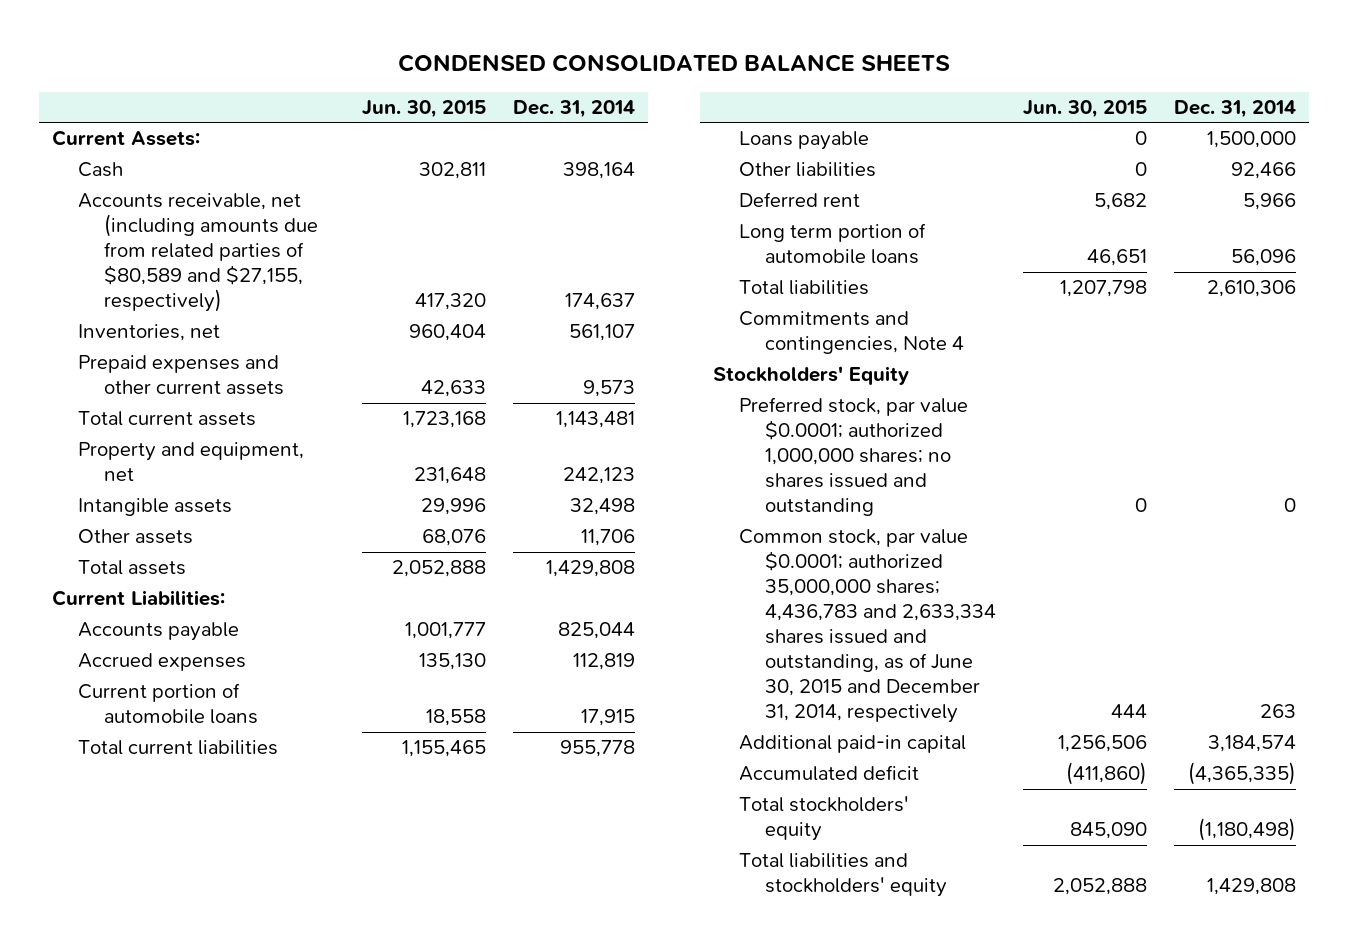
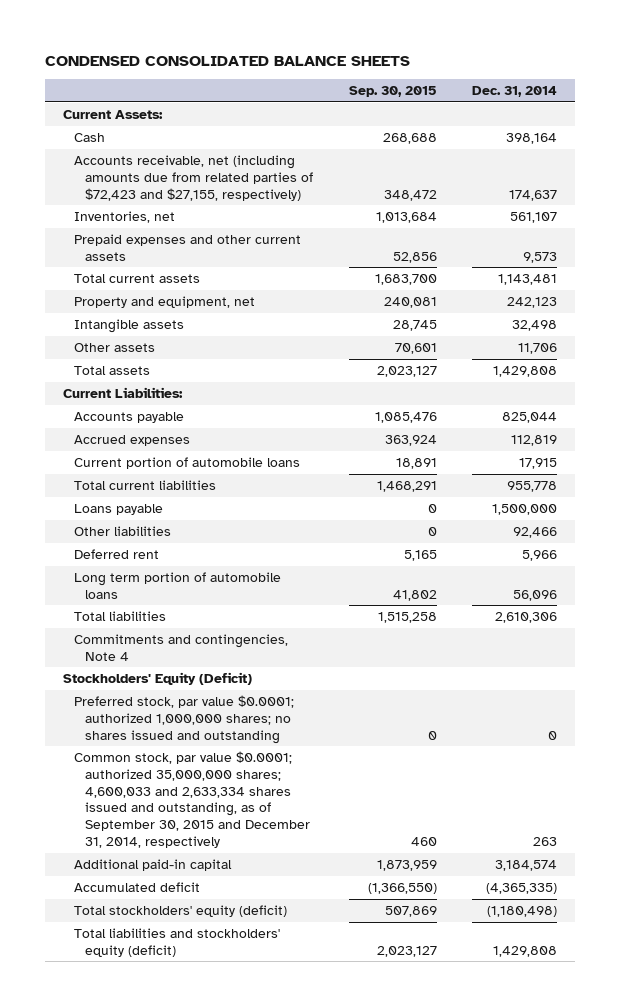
- | Jun. 30, 2015 | Dec. 31, 2014
+ | Sep. 30, 2015 | Dec. 31, 2014
- Accounts receivable, net (including amounts due from related parties of $80,589 and $27,155, respectively) | 417,320 | 174,637
+ Accounts receivable, net (including amounts due from related parties of $72,423 and $27,155, respectively) | 348,472 | 174,637
- Stockholders' Equity
+ Stockholders' Equity (Deficit)
- Common stock, par value $0.0001; authorized 35,000,000 shares; 4,436,783 and 2,633,334 shares issued and outstanding, as of June 30, 2015 and December 31, 2014, respectively | 444 | 263
+ Common stock, par value $0.0001; authorized 35,000,000 shares; 4,600,033 and 2,633,334 shares issued and outstanding, as of September 30, 2015 and December 31, 2014, respectively | 460 | 263
- Total stockholders' equity | 845,090 | (1,180,498)
- Total liabilities and stockholders' equity | 2,052,888 | 1,429,808
+ Total stockholders' equity (deficit) | 507,869 | (1,180,498)
+ Total liabilities and stockholders' equity (deficit) | 2,023,127 | 1,429,808

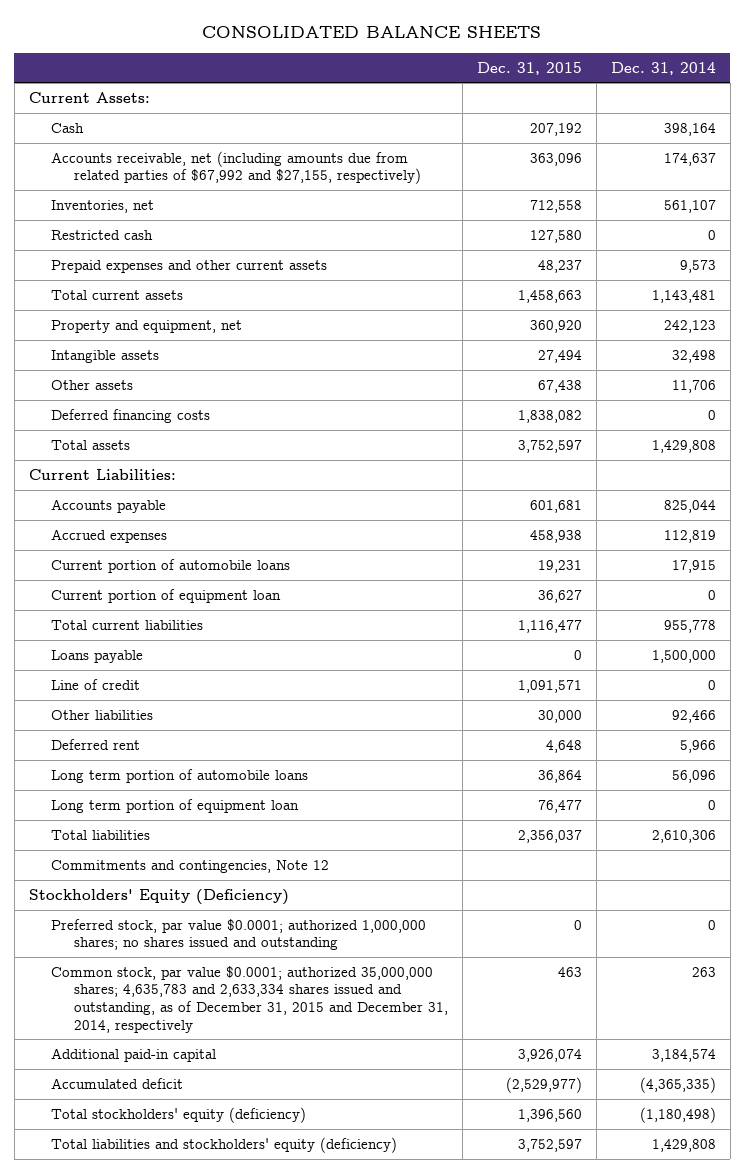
- CONDENSED CONSOLIDATED BALANCE SHEETS
+ CONSOLIDATED BALANCE SHEETS
- | Sep. 30, 2015 | Dec. 31, 2014
+ | Dec. 31, 2015 | Dec. 31, 2014
- Accounts receivable, net (including amounts due from related parties of $72,423 and $27,155, respectively) | 348,472 | 174,637
+ Accounts receivable, net (including amounts due from related parties of $67,992 and $27,155, respectively) | 363,096 | 174,637
+ Restricted cash | 127,580 | 0
+ Deferred financing costs | 1,838,082 | 0
+ Current portion of equipment loan | 36,627 | 0
+ Line of credit | 1,091,571 | 0
+ Long term portion of equipment loan | 76,477 | 0
- Commitments and contingencies, Note 4
- Stockholders' Equity (Deficit)
+ Commitments and contingencies, Note 12
+ Stockholders' Equity (Deficiency)
- Common stock, par value $0.0001; authorized 35,000,000 shares; 4,600,033 and 2,633,334 shares issued and outstanding, as of September 30, 2015 and December 31, 2014, respectively | 460 | 263
+ Common stock, par value $0.0001; authorized 35,000,000 shares; 4,635,783 and 2,633,334 shares issued and outstanding, as of December 31, 2015 and December 31, 2014, respectively | 463 | 263
- Total stockholders' equity (deficit) | 507,869 | (1,180,498)
- Total liabilities and stockholders' equity (deficit) | 2,023,127 | 1,429,808
+ Total stockholders' equity (deficiency) | 1,396,560 | (1,180,498)
+ Total liabilities and stockholders' equity (deficiency) | 3,752,597 | 1,429,808

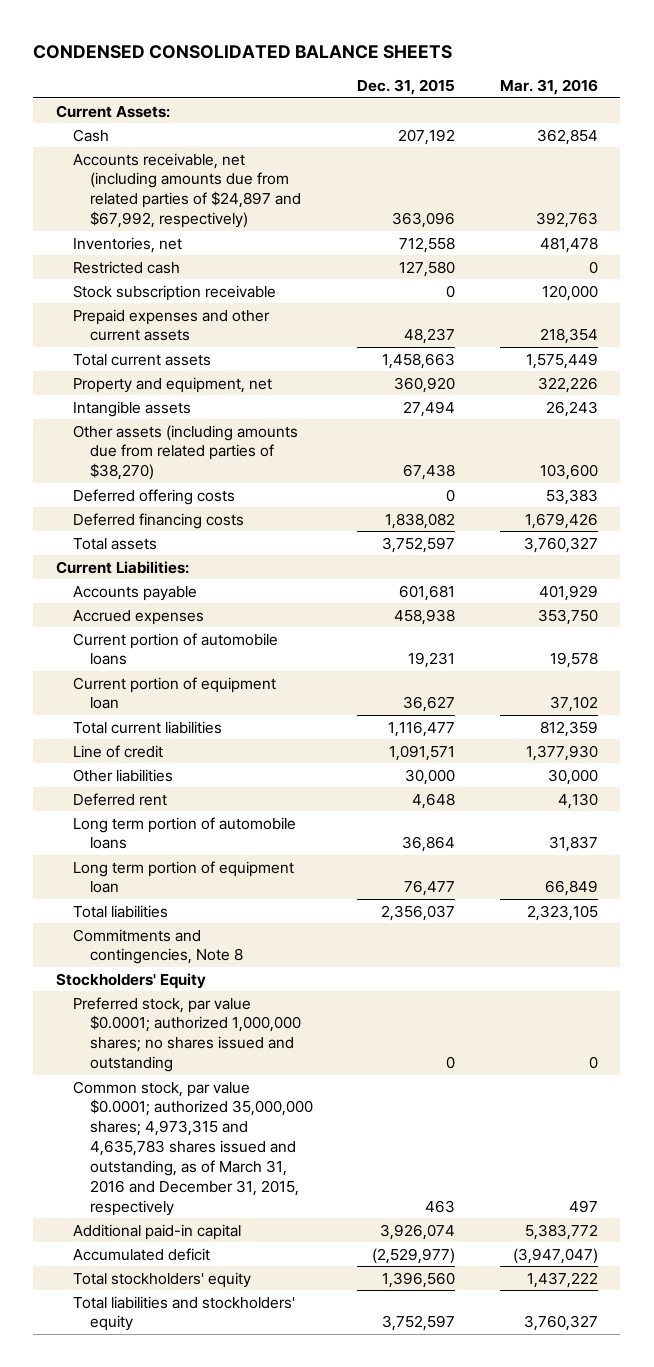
- CONSOLIDATED BALANCE SHEETS
+ CONDENSED CONSOLIDATED BALANCE SHEETS
- | Dec. 31, 2015 | Dec. 31, 2014
+ | Dec. 31, 2015 | Mar. 31, 2016
- Accounts receivable, net (including amounts due from related parties of $67,992 and $27,155, respectively) | 363,096 | 174,637
+ Accounts receivable, net (including amounts due from related parties of $24,897 and $67,992, respectively) | 363,096 | 392,763
+ Stock subscription receivable | 0 | 120,000
- Other assets | 67,438 | 11,706
+ Other assets (including amounts due from related parties of $38,270) | 67,438 | 103,600
+ Deferred offering costs | 0 | 53,383
- Loans payable | 0 | 1,500,000
- Commitments and contingencies, Note 12
- Stockholders' Equity (Deficiency)
+ Commitments and contingencies, Note 8
+ Stockholders' Equity
- Common stock, par value $0.0001; authorized 35,000,000 shares; 4,635,783 and 2,633,334 shares issued and outstanding, as of December 31, 2015 and December 31, 2014, respectively | 463 | 263
+ Common stock, par value $0.0001; authorized 35,000,000 shares; 4,973,315 and 4,635,783 shares issued and outstanding, as of March 31, 2016 and December 31, 2015, respectively | 463 | 497
- Total stockholders' equity (deficiency) | 1,396,560 | (1,180,498)
- Total liabilities and stockholders' equity (deficiency) | 3,752,597 | 1,429,808
+ Total stockholders' equity | 1,396,560 | 1,437,222
+ Total liabilities and stockholders' equity | 3,752,597 | 3,760,327

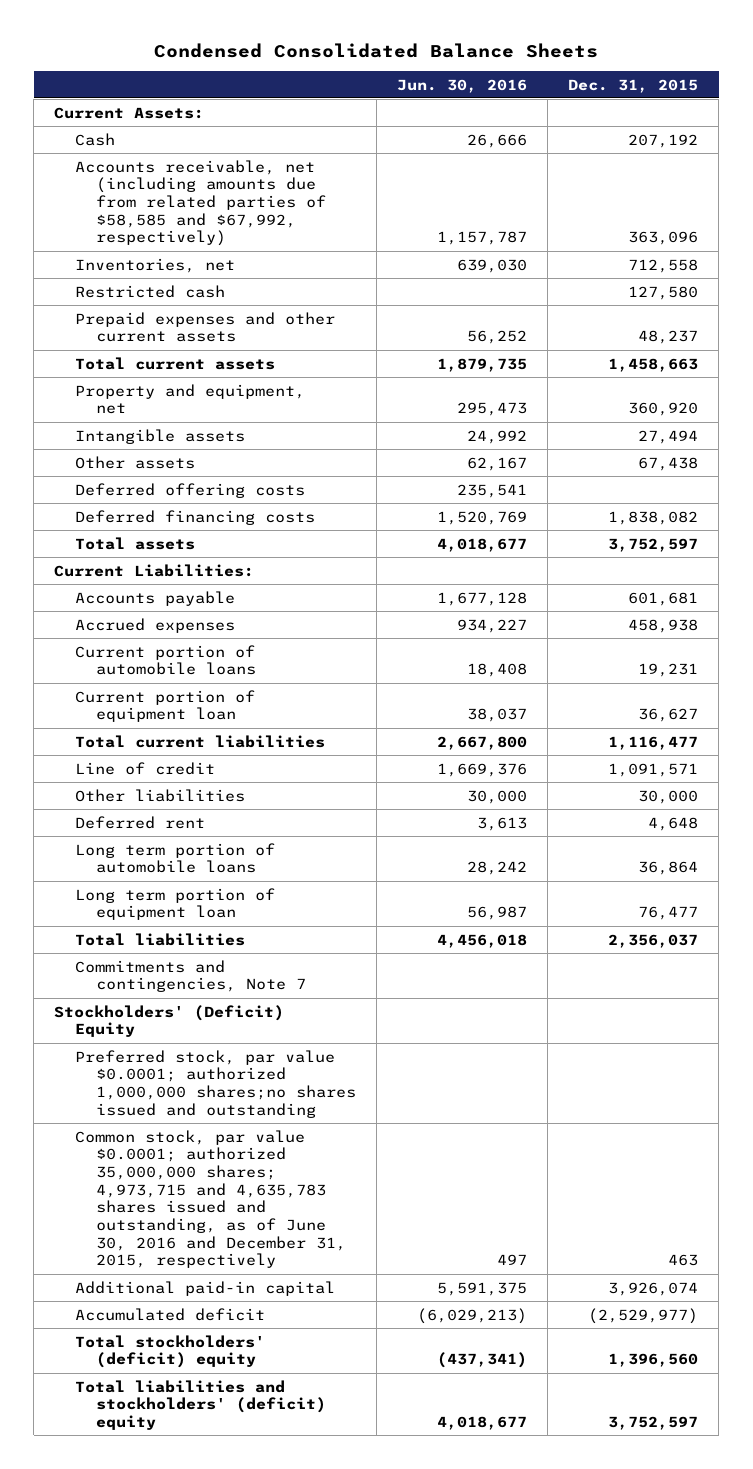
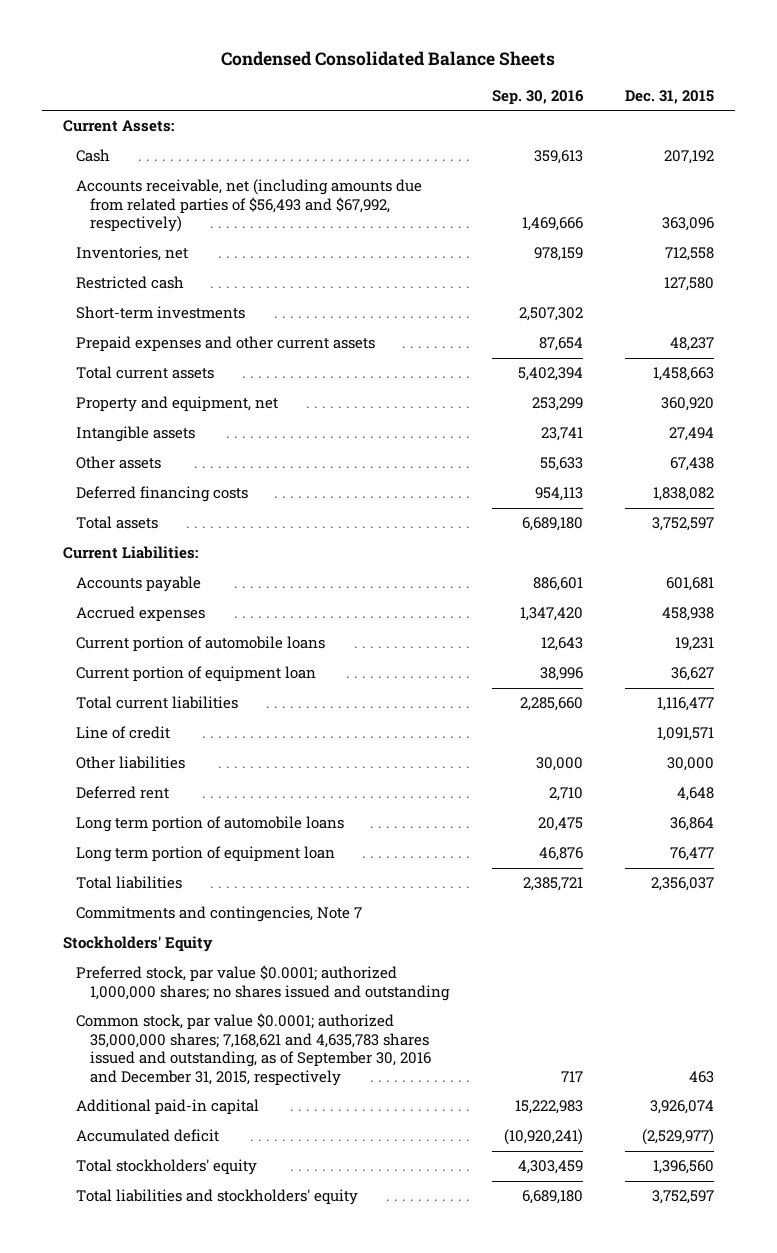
- | Jun. 30, 2016 | Dec. 31, 2015
+ | Sep. 30, 2016 | Dec. 31, 2015
- Accounts receivable, net (including amounts due from related parties of $58,585 and $67,992, respectively) | 1,157,787 | 363,096
+ Accounts receivable, net (including amounts due from related parties of $56,493 and $67,992, respectively) | 1,469,666 | 363,096
+ Short-term investments | 2,507,302 |
- Deferred offering costs | 235,541 |
- Stockholders' (Deficit) Equity
- Preferred stock, par value $0.0001; authorized 1,000,000 shares;no shares issued and outstanding
- Common stock, par value $0.0001; authorized 35,000,000 shares; 4,973,715 and 4,635,783 shares issued and outstanding, as of June 30, 2016 and December 31, 2015, respectively | 497 | 463
+ Stockholders' Equity
+ Preferred stock, par value $0.0001; authorized 1,000,000 shares; no shares issued and outstanding
+ Common stock, par value $0.0001; authorized 35,000,000 shares; 7,168,621 and 4,635,783 shares issued and outstanding, as of September 30, 2016 and December 31, 2015, respectively | 717 | 463
- Total stockholders' (deficit) equity | (437,341) | 1,396,560
- Total liabilities and stockholders' (deficit) equity | 4,018,677 | 3,752,597
+ Total stockholders' equity | 4,303,459 | 1,396,560
+ Total liabilities and stockholders' equity | 6,689,180 | 3,752,597

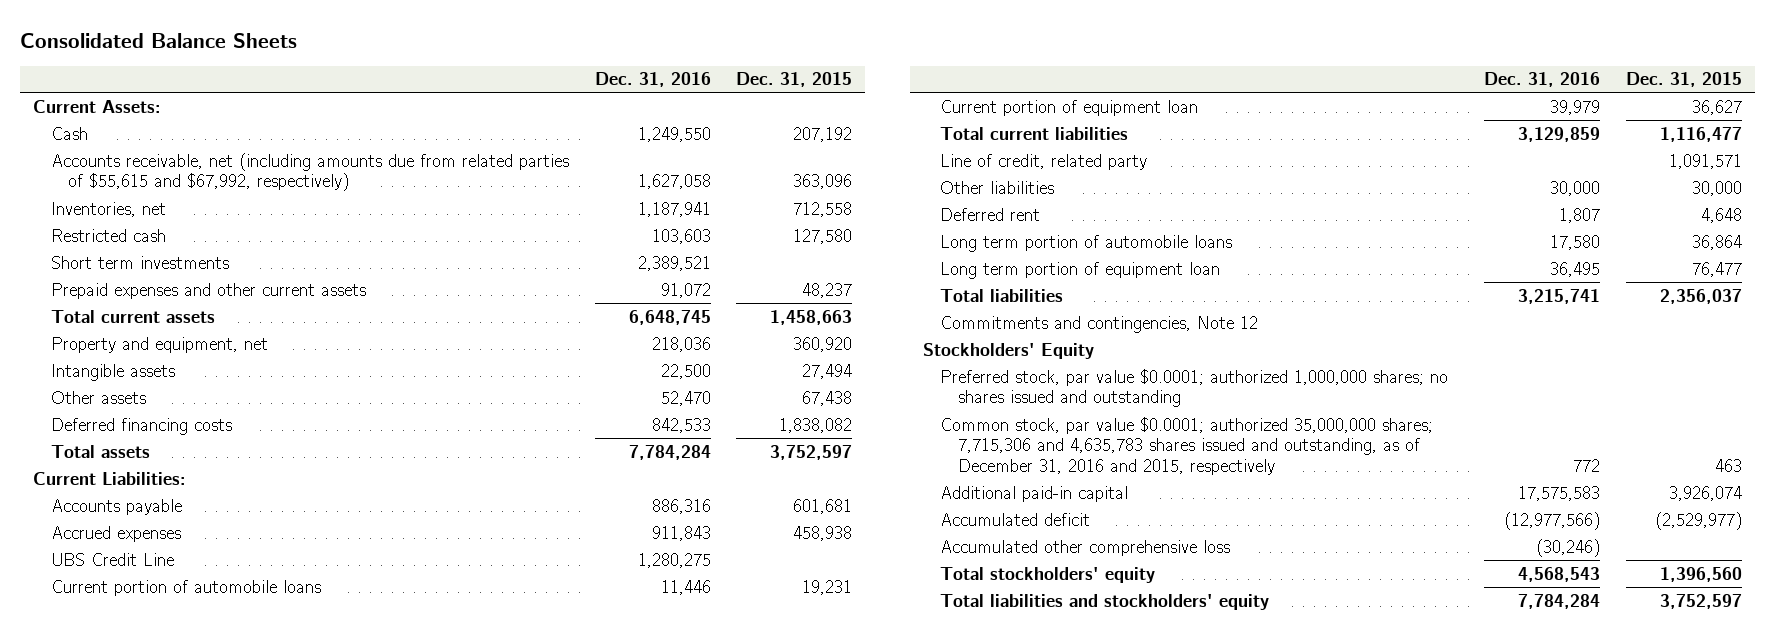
- Condensed Consolidated Balance Sheets
+ Consolidated Balance Sheets
- | Sep. 30, 2016 | Dec. 31, 2015
+ | Dec. 31, 2016 | Dec. 31, 2015
- Accounts receivable, net (including amounts due from related parties of $56,493 and $67,992, respectively) | 1,469,666 | 363,096
+ Accounts receivable, net (including amounts due from related parties of $55,615 and $67,992, respectively) | 1,627,058 | 363,096
- Short-term investments | 2,507,302 |
+ Short term investments | 2,389,521 |
+ UBS Credit Line | 1,280,275 |
- Line of credit | | 1,091,571
+ Line of credit, related party | | 1,091,571
- Commitments and contingencies, Note 7
+ Commitments and contingencies, Note 12
- Common stock, par value $0.0001; authorized 35,000,000 shares; 7,168,621 and 4,635,783 shares issued and outstanding, as of September 30, 2016 and December 31, 2015, respectively | 717 | 463
+ Common stock, par value $0.0001; authorized 35,000,000 shares; 7,715,306 and 4,635,783 shares issued and outstanding, as of December 31, 2016 and 2015, respectively | 772 | 463
+ Accumulated other comprehensive loss | (30,246) |

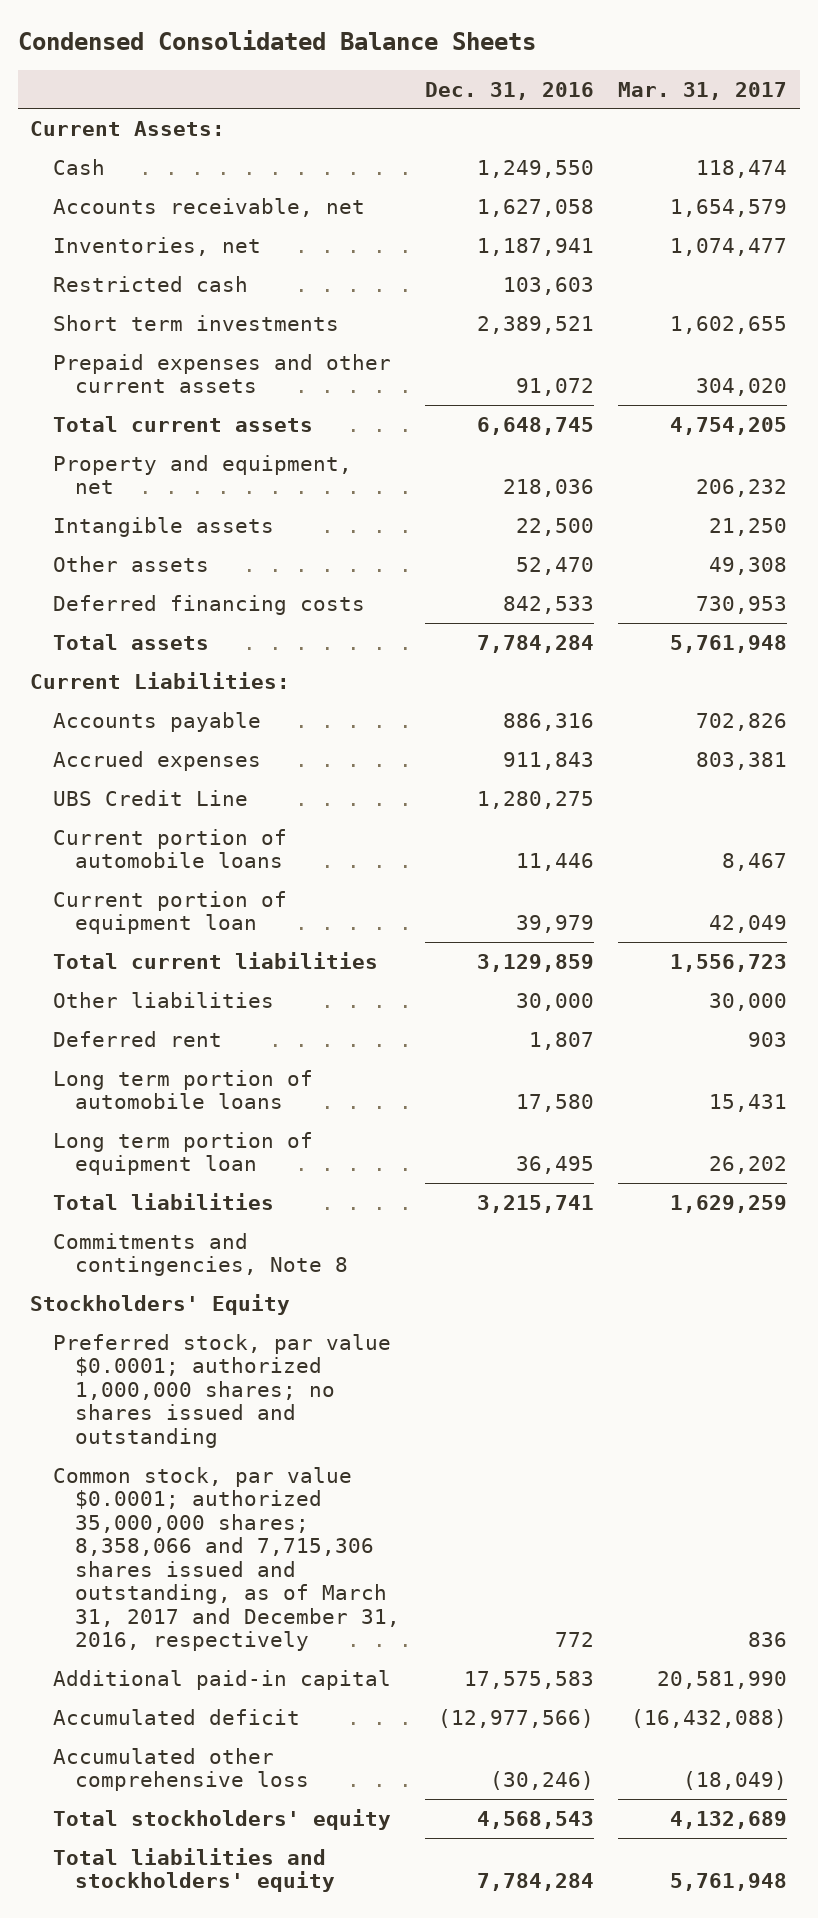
- Consolidated Balance Sheets
+ Condensed Consolidated Balance Sheets
- | Dec. 31, 2016 | Dec. 31, 2015
+ | Dec. 31, 2016 | Mar. 31, 2017
- Accounts receivable, net (including amounts due from related parties of $55,615 and $67,992, respectively) | 1,627,058 | 363,096
+ Accounts receivable, net | 1,627,058 | 1,654,579
- Line of credit, related party | | 1,091,571
- Commitments and contingencies, Note 12
+ Commitments and contingencies, Note 8
- Common stock, par value $0.0001; authorized 35,000,000 shares; 7,715,306 and 4,635,783 shares issued and outstanding, as of December 31, 2016 and 2015, respectively | 772 | 463
+ Common stock, par value $0.0001; authorized 35,000,000 shares; 8,358,066 and 7,715,306 shares issued and outstanding, as of March 31, 2017 and December 31, 2016, respectively | 772 | 836

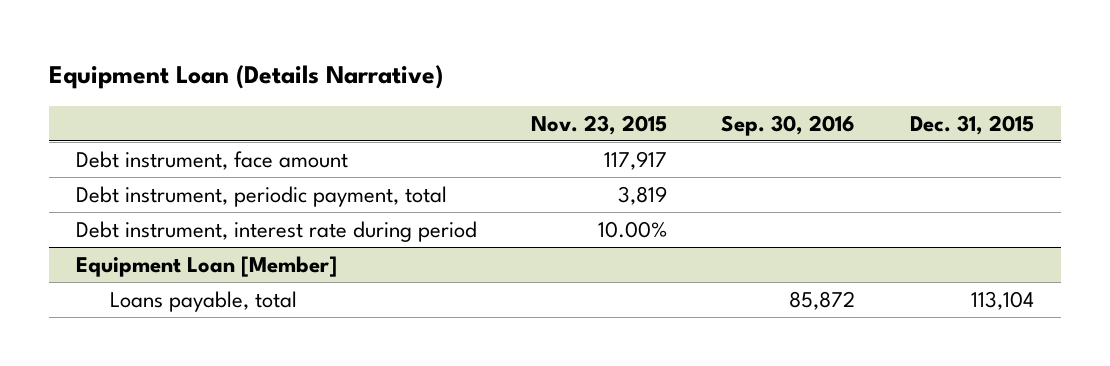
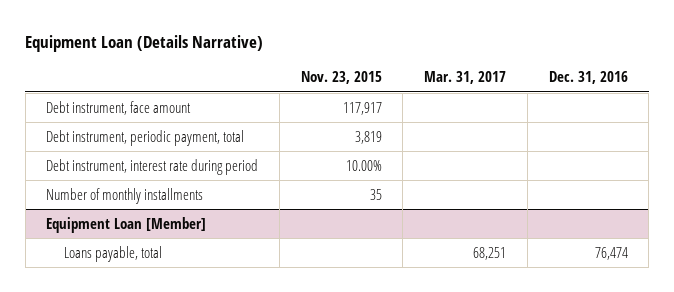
- | Nov. 23, 2015 | Sep. 30, 2016 | Dec. 31, 2015
+ | Nov. 23, 2015 | Mar. 31, 2017 | Dec. 31, 2016
+ Number of monthly installments | 35 | |

